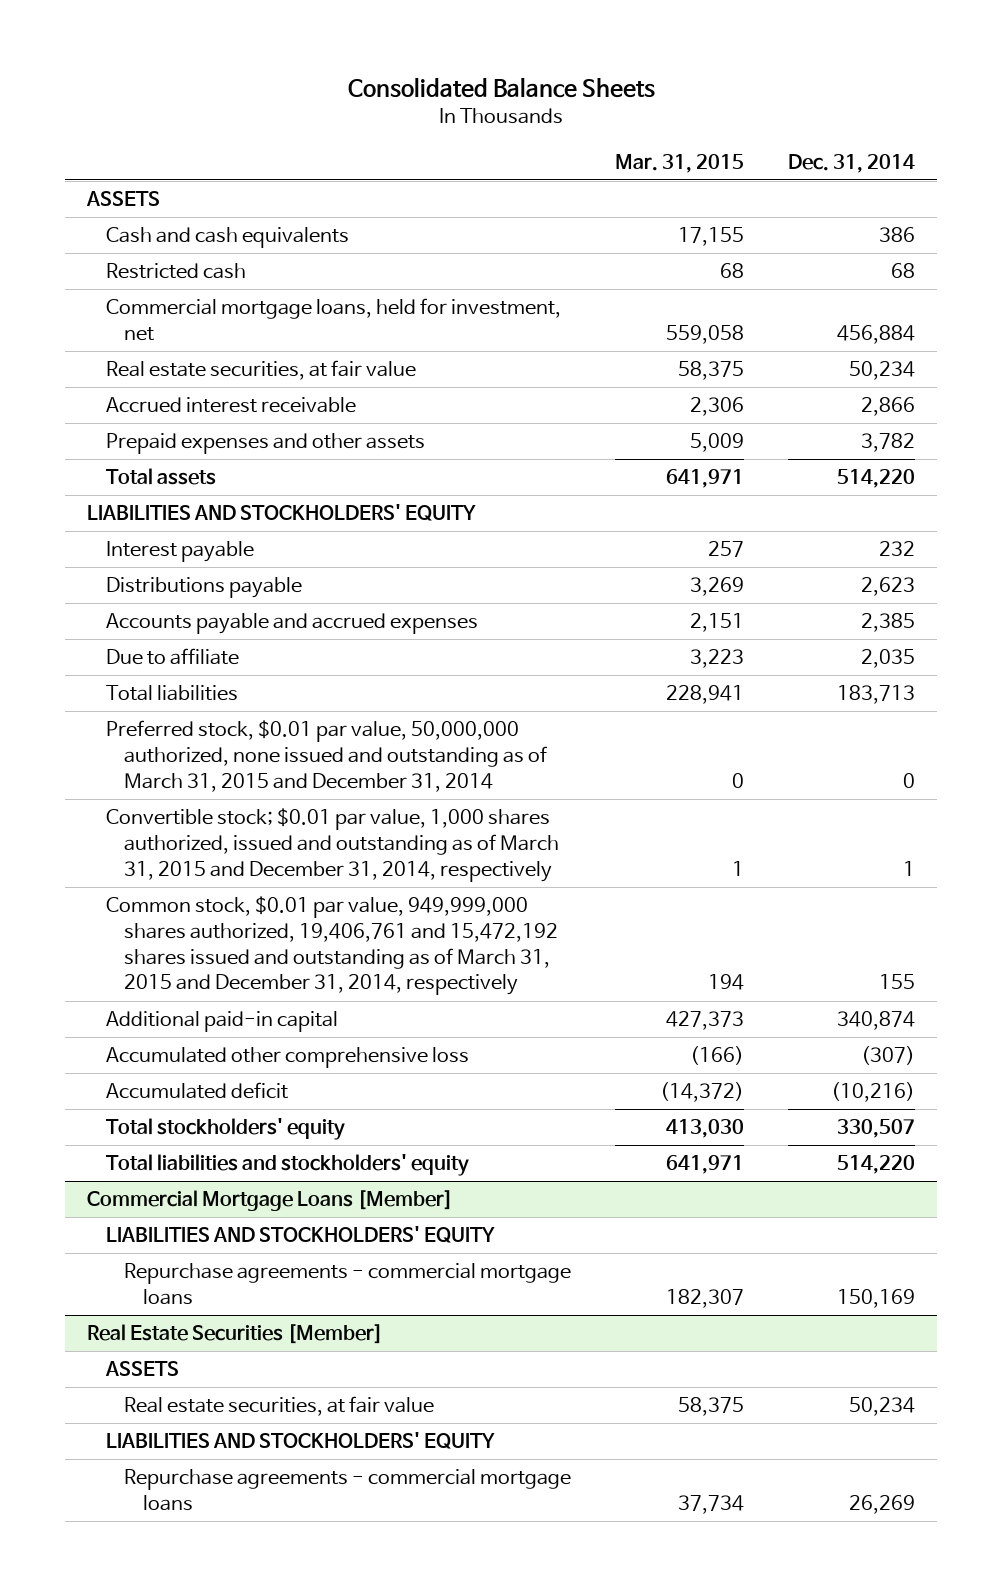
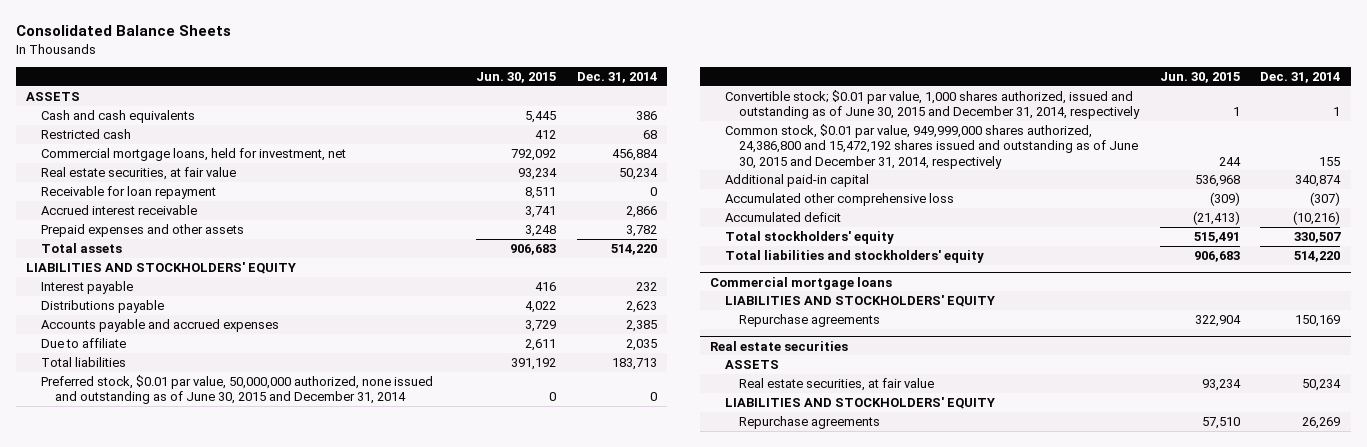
- | Mar. 31, 2015 | Dec. 31, 2014
+ | Jun. 30, 2015 | Dec. 31, 2014
+ Receivable for loan repayment | 8,511 | 0
- Preferred stock, $0.01 par value, 50,000,000 authorized, none issued and outstanding as of March 31, 2015 and December 31, 2014 | 0 | 0
- Convertible stock; $0.01 par value, 1,000 shares authorized, issued and outstanding as of March 31, 2015 and December 31, 2014, respectively | 1 | 1
- Common stock, $0.01 par value, 949,999,000 shares authorized, 19,406,761 and 15,472,192 shares issued and outstanding as of March 31, 2015 and December 31, 2014, respectively | 194 | 155
+ Preferred stock, $0.01 par value, 50,000,000 authorized, none issued and outstanding as of June 30, 2015 and December 31, 2014 | 0 | 0
+ Convertible stock; $0.01 par value, 1,000 shares authorized, issued and outstanding as of June 30, 2015 and December 31, 2014, respectively | 1 | 1
+ Common stock, $0.01 par value, 949,999,000 shares authorized, 24,386,800 and 15,472,192 shares issued and outstanding as of June 30, 2015 and December 31, 2014, respectively | 244 | 155
- Commercial Mortgage Loans [Member]
+ Commercial mortgage loans
- Repurchase agreements - commercial mortgage loans | 182,307 | 150,169
- Real Estate Securities [Member]
+ Repurchase agreements | 322,904 | 150,169
+ Real estate securities
- Repurchase agreements - commercial mortgage loans | 37,734 | 26,269
+ Repurchase agreements | 57,510 | 26,269

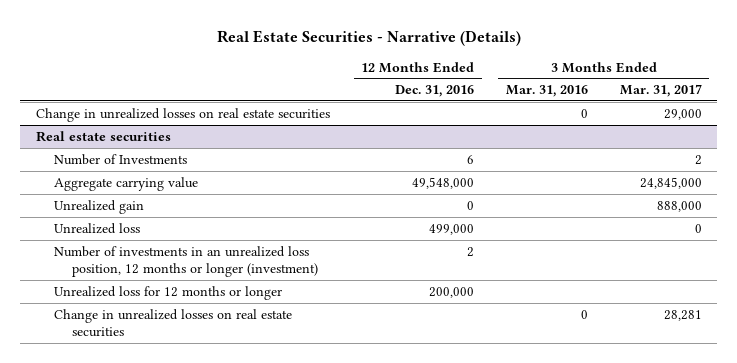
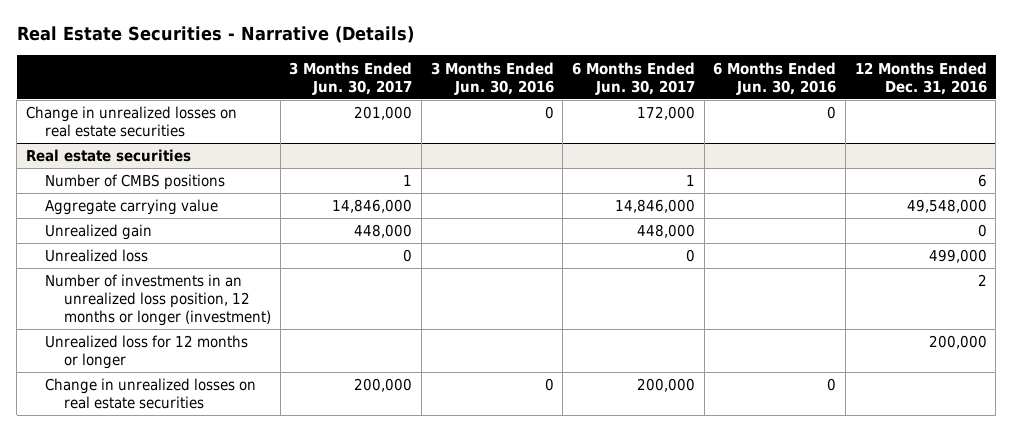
- | 12 Months Ended Dec. 31, 2016 | 3 Months Ended Mar. 31, 2016 | 3 Months Ended Mar. 31, 2017
+ | 3 Months Ended Jun. 30, 2017 | 3 Months Ended Jun. 30, 2016 | 6 Months Ended Jun. 30, 2017 | 6 Months Ended Jun. 30, 2016 | 12 Months Ended Dec. 31, 2016
@ Real estate securities
- Number of Investments | 6 | | 2
+ Number of CMBS positions | 1 | | 1 | | 6

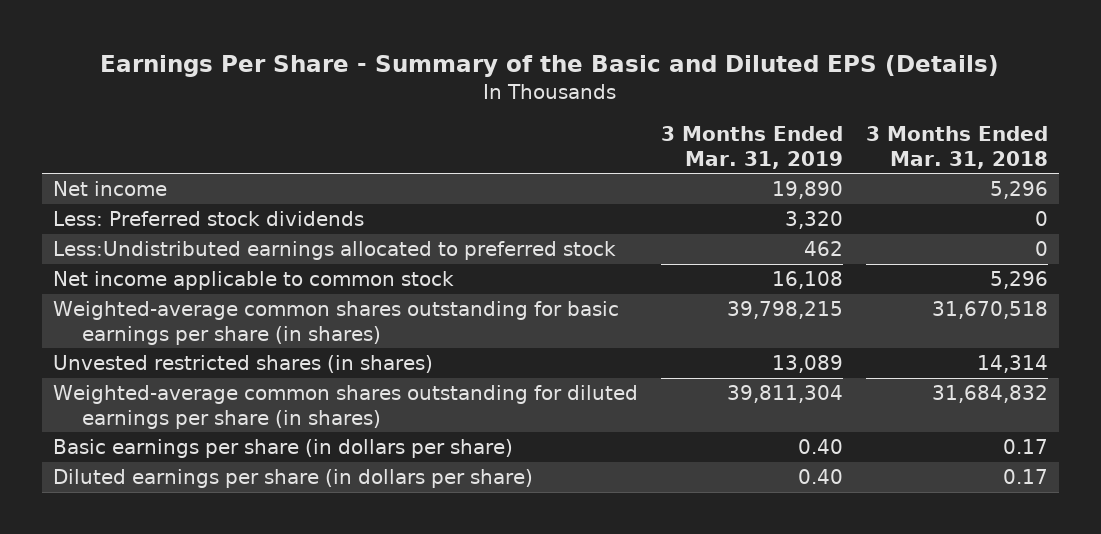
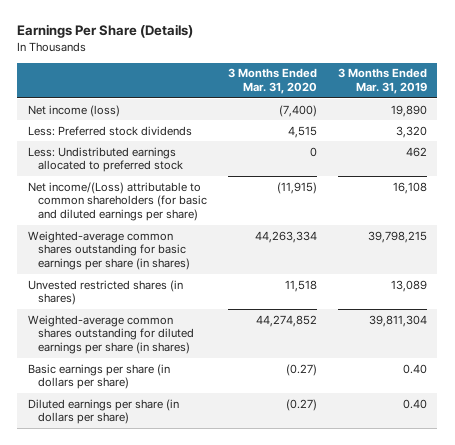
- Earnings Per Share - Summary of the Basic and Diluted EPS (Details)
+ Earnings Per Share (Details)
- | 3 Months Ended Mar. 31, 2019 | 3 Months Ended Mar. 31, 2018
+ | 3 Months Ended Mar. 31, 2020 | 3 Months Ended Mar. 31, 2019
- Net income | 19,890 | 5,296
+ Net income (loss) | (7,400) | 19,890
- Less:Undistributed earnings allocated to preferred stock | 462 | 0
- Net income applicable to common stock | 16,108 | 5,296
+ Less: Undistributed earnings allocated to preferred stock | 0 | 462
+ Net income/(Loss) attributable to common shareholders (for basic and diluted earnings per share) | (11,915) | 16,108

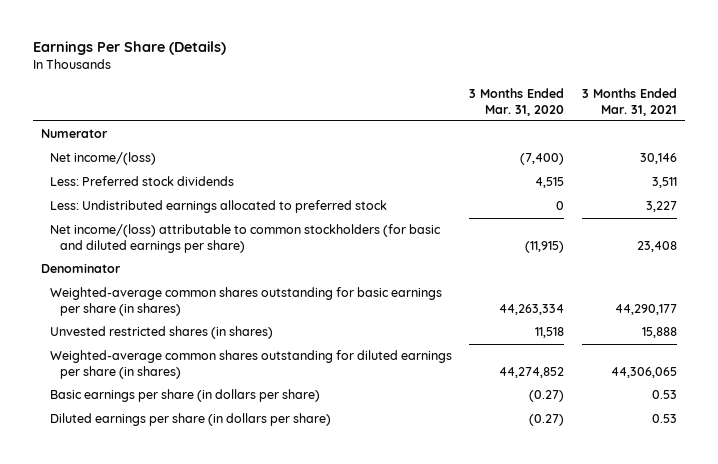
- | 3 Months Ended Mar. 31, 2020 | 3 Months Ended Mar. 31, 2019
+ | 3 Months Ended Mar. 31, 2020 | 3 Months Ended Mar. 31, 2021
- Net income (loss) | (7,400) | 19,890
+ Numerator
+ Net income/(loss) | (7,400) | 30,146
- Net income/(Loss) attributable to common shareholders (for basic and diluted earnings per share) | (11,915) | 16,108
+ Net income/(loss) attributable to common stockholders (for basic and diluted earnings per share) | (11,915) | 23,408
+ Denominator

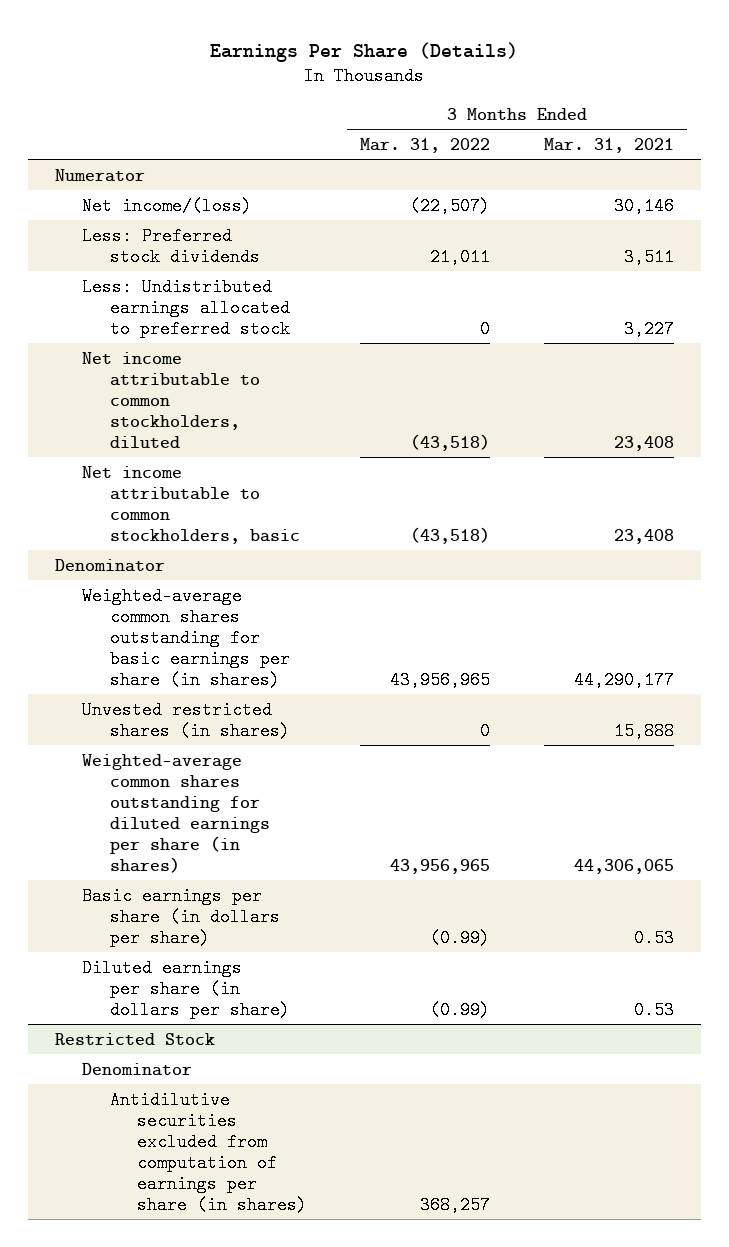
- | 3 Months Ended Mar. 31, 2020 | 3 Months Ended Mar. 31, 2021
+ | 3 Months Ended Mar. 31, 2022 | 3 Months Ended Mar. 31, 2021
- Net income/(loss) attributable to common stockholders (for basic and diluted earnings per share) | (11,915) | 23,408
+ Net income attributable to common stockholders, diluted | (43,518) | 23,408
+ Net income attributable to common stockholders, basic | (43,518) | 23,408
+ Restricted Stock
+ Denominator
+ Antidilutive securities excluded from computation of earnings per share (in shares) | 368,257 |

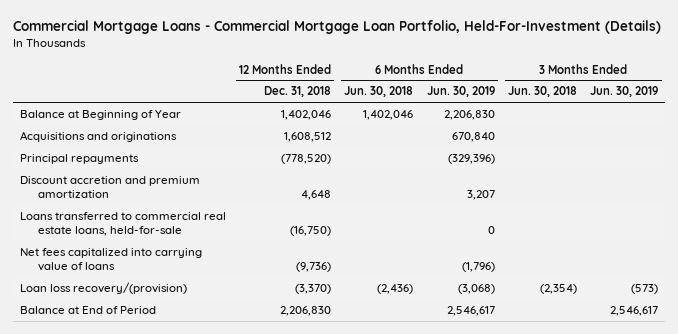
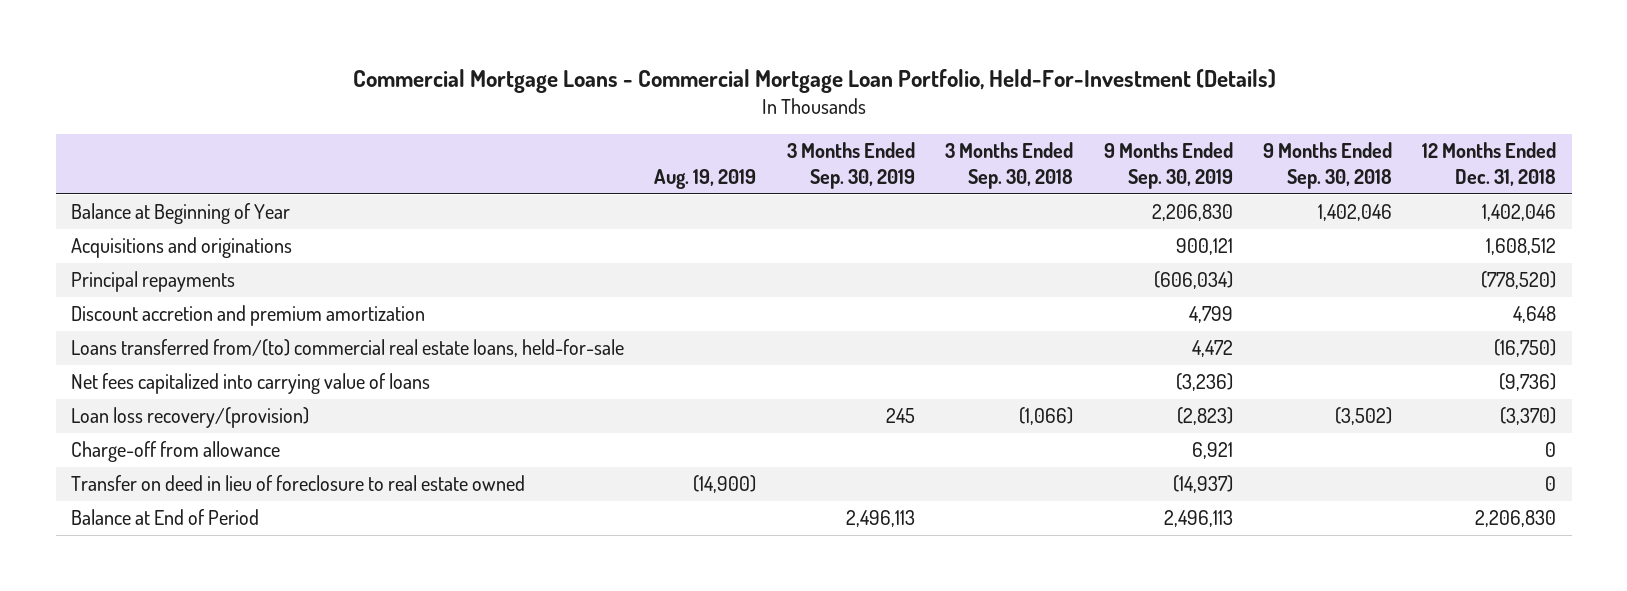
- | 12 Months Ended Dec. 31, 2018 | 6 Months Ended Jun. 30, 2018 | 6 Months Ended Jun. 30, 2019 | 3 Months Ended Jun. 30, 2018 | 3 Months Ended Jun. 30, 2019
+ | Aug. 19, 2019 | 3 Months Ended Sep. 30, 2019 | 3 Months Ended Sep. 30, 2018 | 9 Months Ended Sep. 30, 2019 | 9 Months Ended Sep. 30, 2018 | 12 Months Ended Dec. 31, 2018
- Loans transferred to commercial real estate loans, held-for-sale | (16,750) | | 0 | |
+ Loans transferred from/(to) commercial real estate loans, held-for-sale | | | | 4,472 | | (16,750)
+ Charge-off from allowance | | | | 6,921 | | 0
+ Transfer on deed in lieu of foreclosure to real estate owned | (14,900) | | | (14,937) | | 0

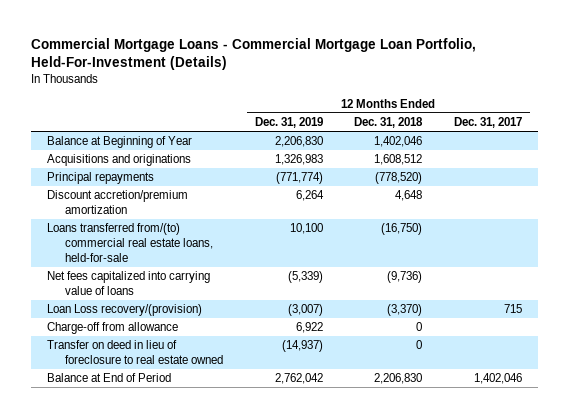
- | Aug. 19, 2019 | 3 Months Ended Sep. 30, 2019 | 3 Months Ended Sep. 30, 2018 | 9 Months Ended Sep. 30, 2019 | 9 Months Ended Sep. 30, 2018 | 12 Months Ended Dec. 31, 2018
+ | 12 Months Ended Dec. 31, 2019 | 12 Months Ended Dec. 31, 2018 | 12 Months Ended Dec. 31, 2017
- Discount accretion and premium amortization | | | | 4,799 | | 4,648
+ Discount accretion/premium amortization | 6,264 | 4,648 |
- Loan loss recovery/(provision) | | 245 | (1,066) | (2,823) | (3,502) | (3,370)
+ Loan Loss recovery/(provision) | (3,007) | (3,370) | 715

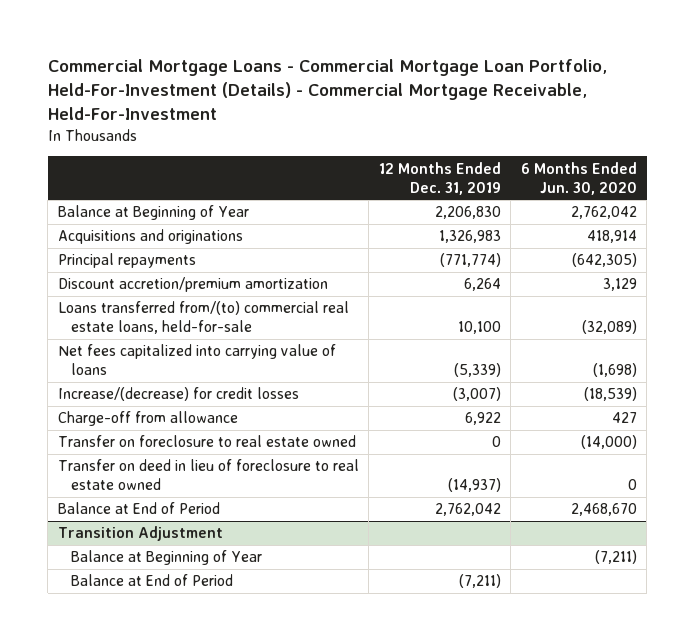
- Commercial Mortgage Loans - Commercial Mortgage Loan Portfolio, Held-For-Investment (Details)
+ Commercial Mortgage Loans - Commercial Mortgage Loan Portfolio, Held-For-Investment (Details) - Commercial Mortgage Receivable, Held-For-Investment
- | 12 Months Ended Dec. 31, 2019 | 12 Months Ended Dec. 31, 2018 | 12 Months Ended Dec. 31, 2017
+ | 12 Months Ended Dec. 31, 2019 | 6 Months Ended Jun. 30, 2020
- Loan Loss recovery/(provision) | (3,007) | (3,370) | 715
+ Increase/(decrease) for credit losses | (3,007) | (18,539)
+ Transfer on foreclosure to real estate owned | 0 | (14,000)
+ Transition Adjustment
+ Balance at Beginning of Year | | (7,211)
+ Balance at End of Period | (7,211) |

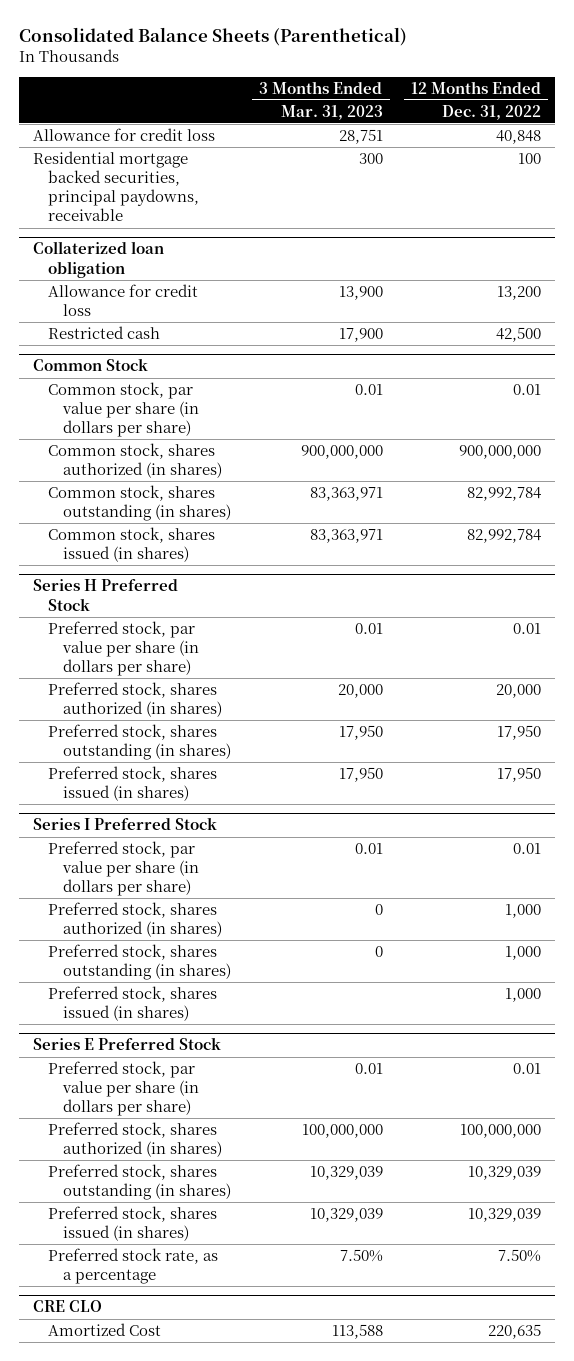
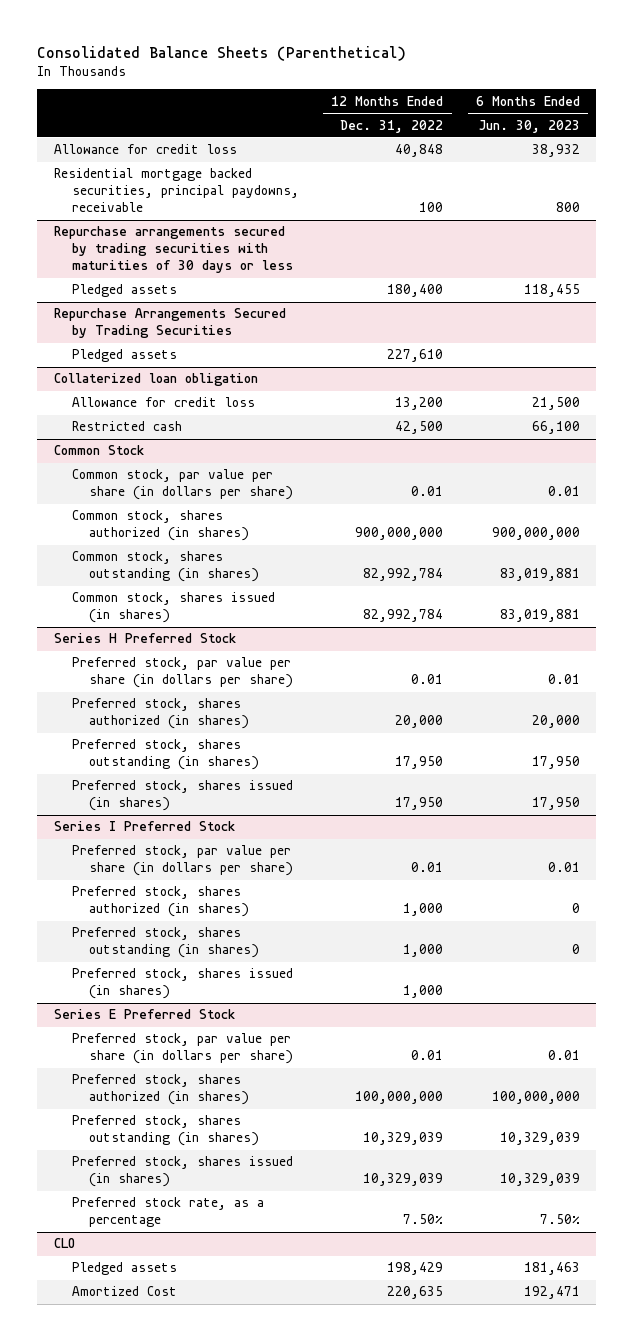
- | 3 Months Ended Mar. 31, 2023 | 12 Months Ended Dec. 31, 2022
+ | 12 Months Ended Dec. 31, 2022 | 6 Months Ended Jun. 30, 2023
+ Repurchase arrangements secured by trading securities with maturities of 30 days or less
+ Pledged assets | 180,400 | 118,455
+ Repurchase Arrangements Secured by Trading Securities
+ Pledged assets | 227,610 |
- CRE CLO
+ CLO
+ Pledged assets | 198,429 | 181,463

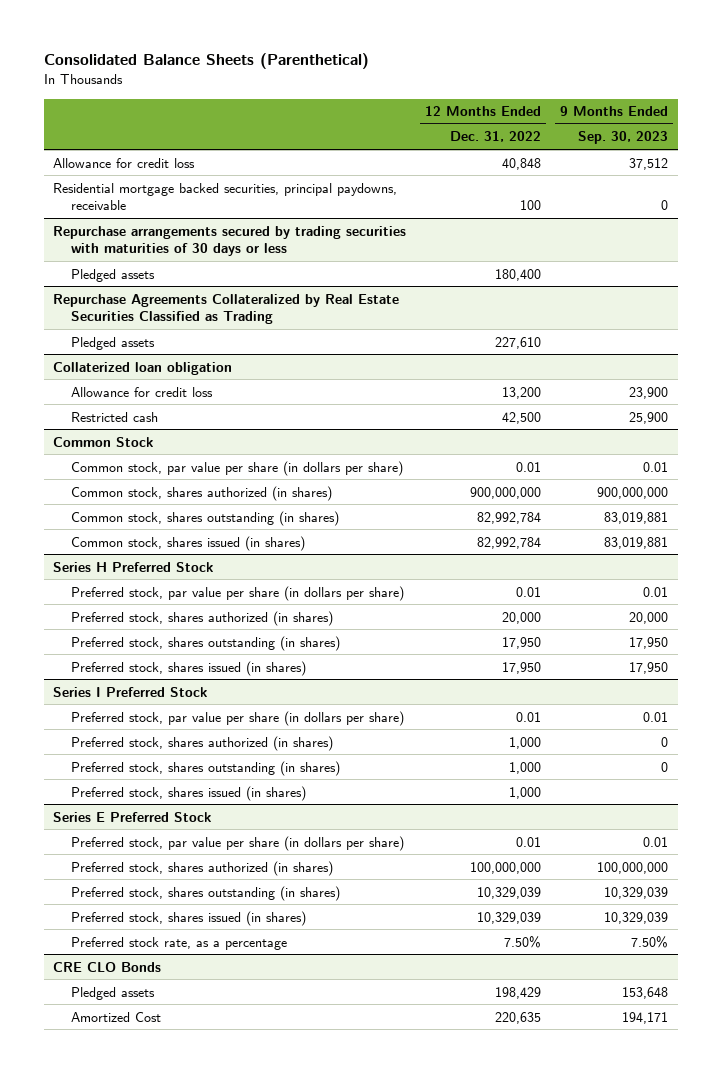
- | 12 Months Ended Dec. 31, 2022 | 6 Months Ended Jun. 30, 2023
+ | 12 Months Ended Dec. 31, 2022 | 9 Months Ended Sep. 30, 2023
- Repurchase Arrangements Secured by Trading Securities
+ Repurchase Agreements Collateralized by Real Estate Securities Classified as Trading
- CLO
+ CRE CLO Bonds

